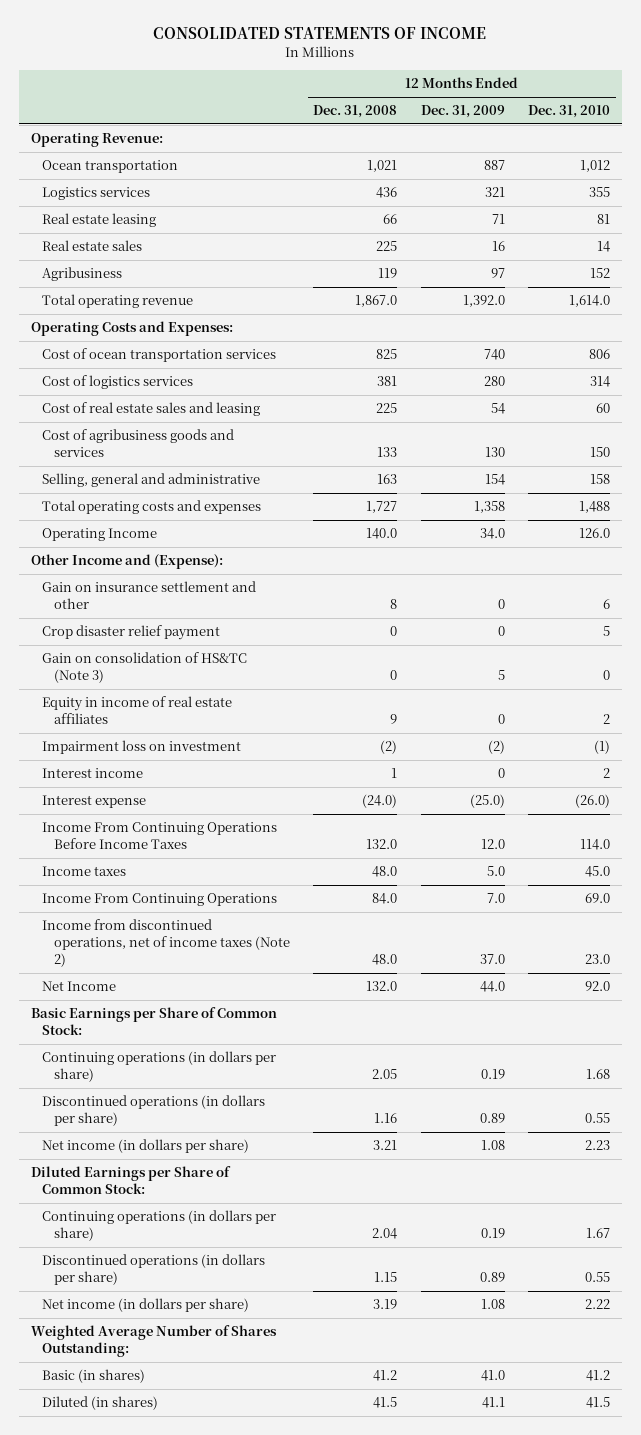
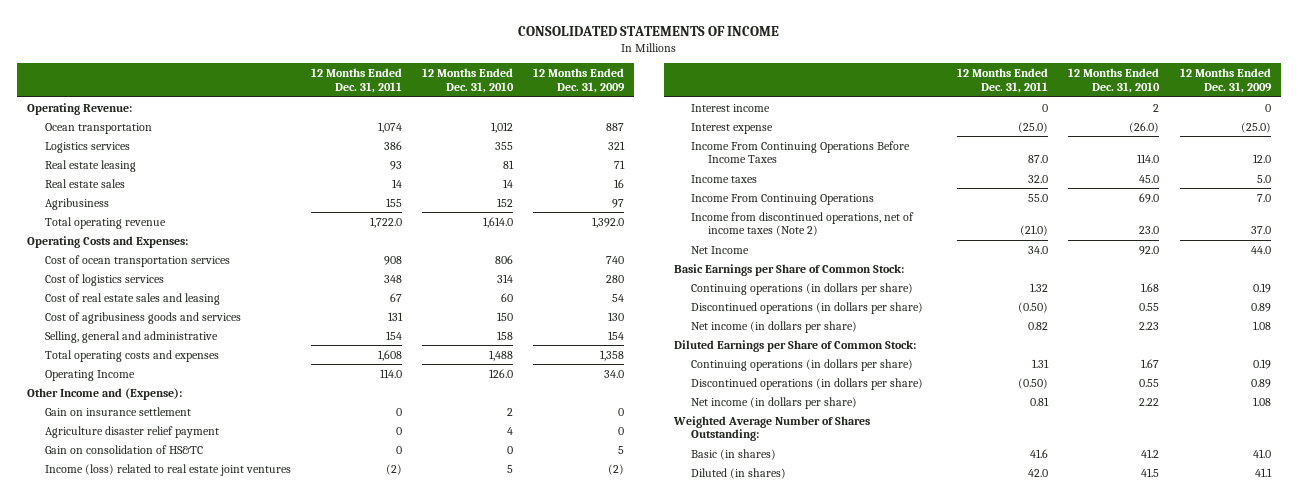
- | 12 Months Ended Dec. 31, 2008 | 12 Months Ended Dec. 31, 2009 | 12 Months Ended Dec. 31, 2010
+ | 12 Months Ended Dec. 31, 2011 | 12 Months Ended Dec. 31, 2010 | 12 Months Ended Dec. 31, 2009
- Gain on insurance settlement and other | 8 | 0 | 6
- Crop disaster relief payment | 0 | 0 | 5
- Gain on consolidation of HS&TC (Note 3) | 0 | 5 | 0
- Equity in income of real estate affiliates | 9 | 0 | 2
- Impairment loss on investment | (2) | (2) | (1)
+ Gain on insurance settlement | 0 | 2 | 0
+ Agriculture disaster relief payment | 0 | 4 | 0
+ Gain on consolidation of HS&TC | 0 | 0 | 5
+ Income (loss) related to real estate joint ventures | (2) | 5 | (2)

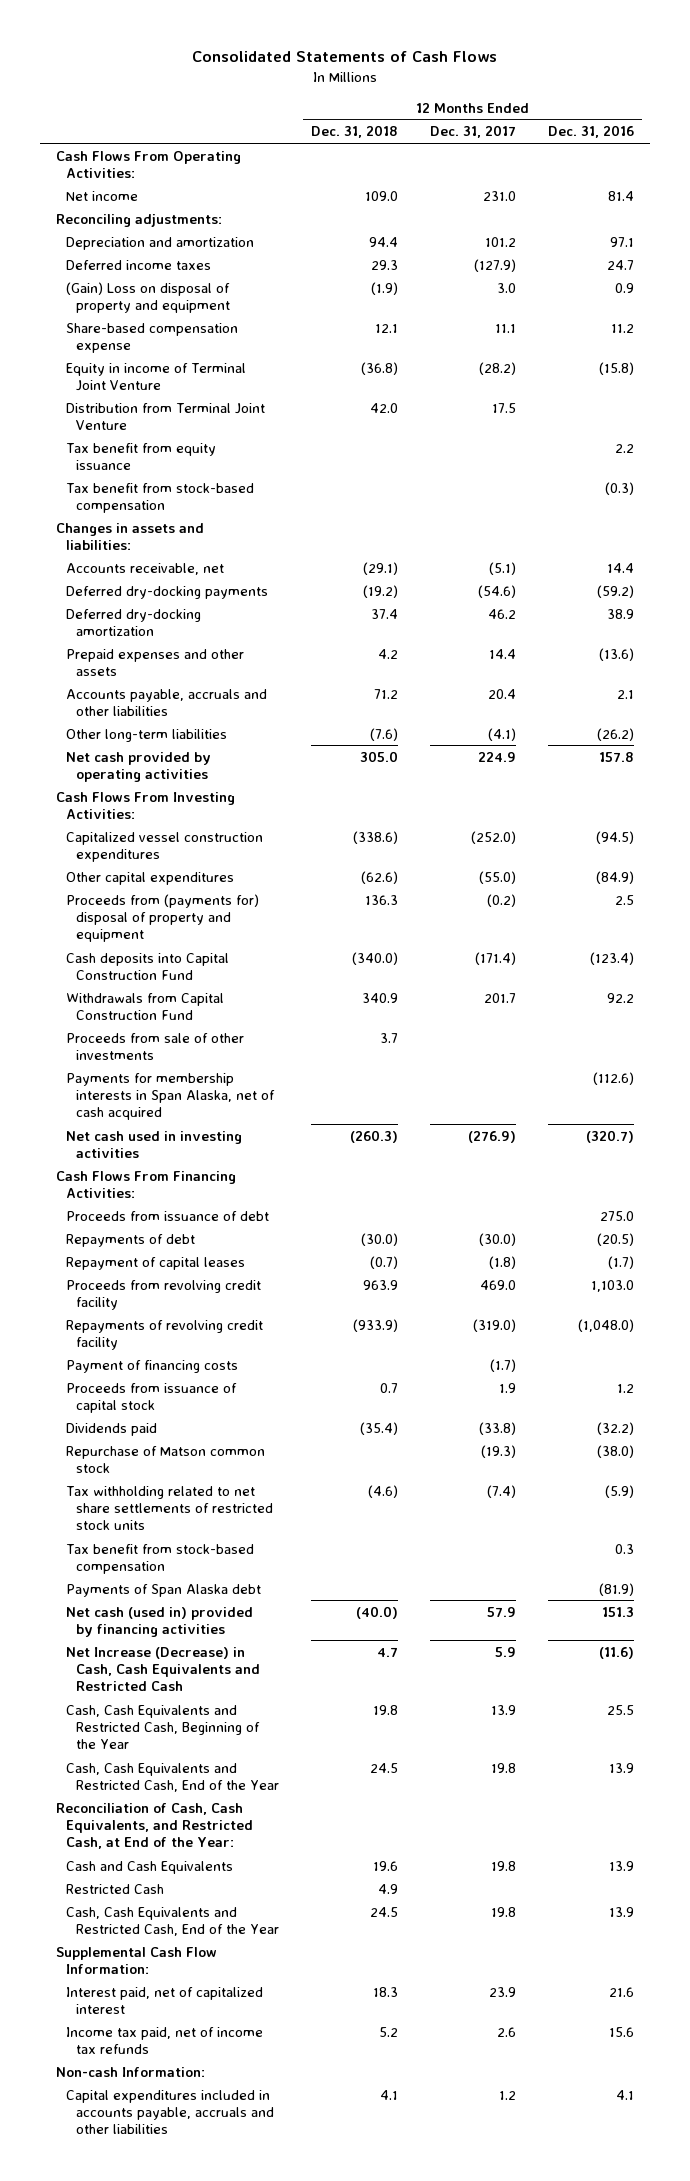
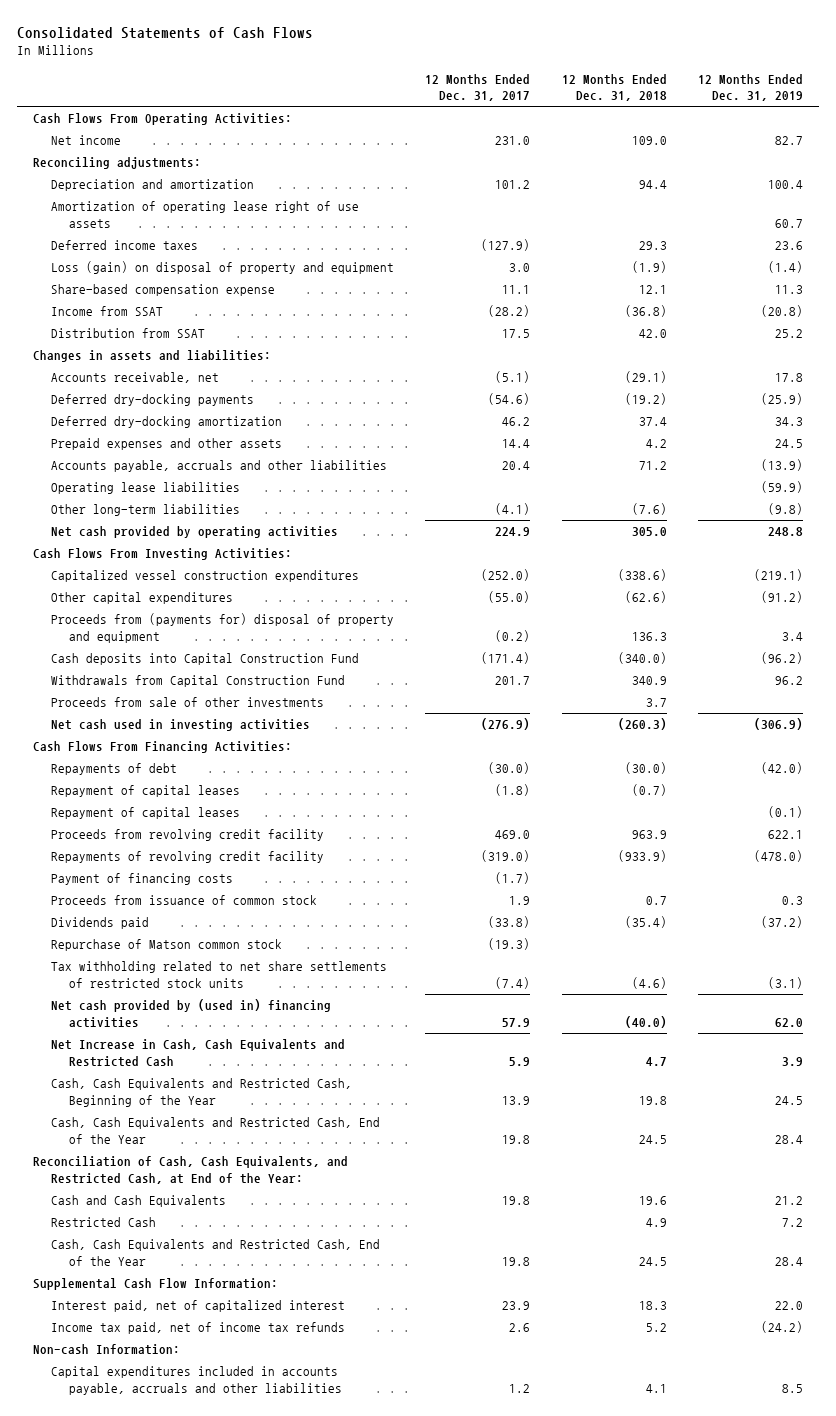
- | 12 Months Ended Dec. 31, 2018 | 12 Months Ended Dec. 31, 2017 | 12 Months Ended Dec. 31, 2016
+ | 12 Months Ended Dec. 31, 2017 | 12 Months Ended Dec. 31, 2018 | 12 Months Ended Dec. 31, 2019
+ Amortization of operating lease right of use assets | | | 60.7
- (Gain) Loss on disposal of property and equipment | (1.9) | 3.0 | 0.9
+ Loss (gain) on disposal of property and equipment | 3.0 | (1.9) | (1.4)
- Equity in income of Terminal Joint Venture | (36.8) | (28.2) | (15.8)
- Distribution from Terminal Joint Venture | 42.0 | 17.5 |
- Tax benefit from equity issuance | | | 2.2
- Tax benefit from stock-based compensation | | | (0.3)
+ Income from SSAT | (28.2) | (36.8) | (20.8)
+ Distribution from SSAT | 17.5 | 42.0 | 25.2
+ Operating lease liabilities | | | (59.9)
- Payments for membership interests in Span Alaska, net of cash acquired | | | (112.6)
- Proceeds from issuance of debt | | | 275.0
+ Repayment of capital leases | | | (0.1)
- Proceeds from issuance of capital stock | 0.7 | 1.9 | 1.2
+ Proceeds from issuance of common stock | 1.9 | 0.7 | 0.3
- Tax benefit from stock-based compensation | | | 0.3
- Payments of Span Alaska debt | | | (81.9)
- Net cash (used in) provided by financing activities | (40.0) | 57.9 | 151.3
- Net Increase (Decrease) in Cash, Cash Equivalents and Restricted Cash | 4.7 | 5.9 | (11.6)
+ Net cash provided by (used in) financing activities | 57.9 | (40.0) | 62.0
+ Net Increase in Cash, Cash Equivalents and Restricted Cash | 5.9 | 4.7 | 3.9

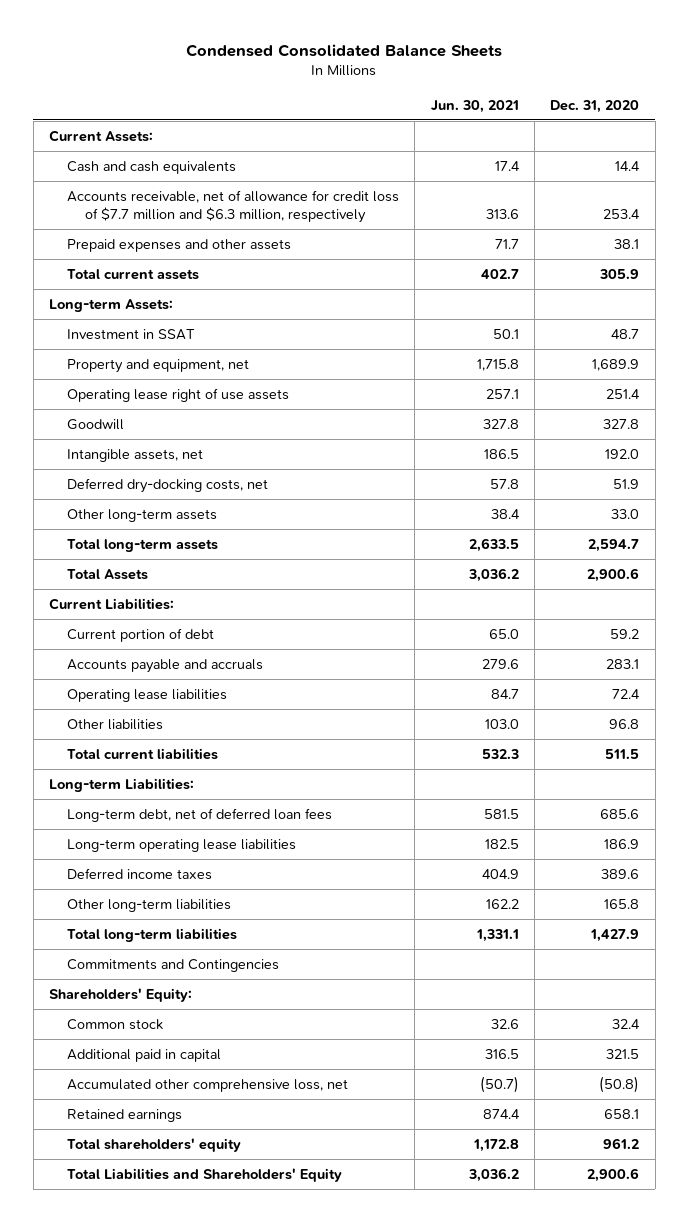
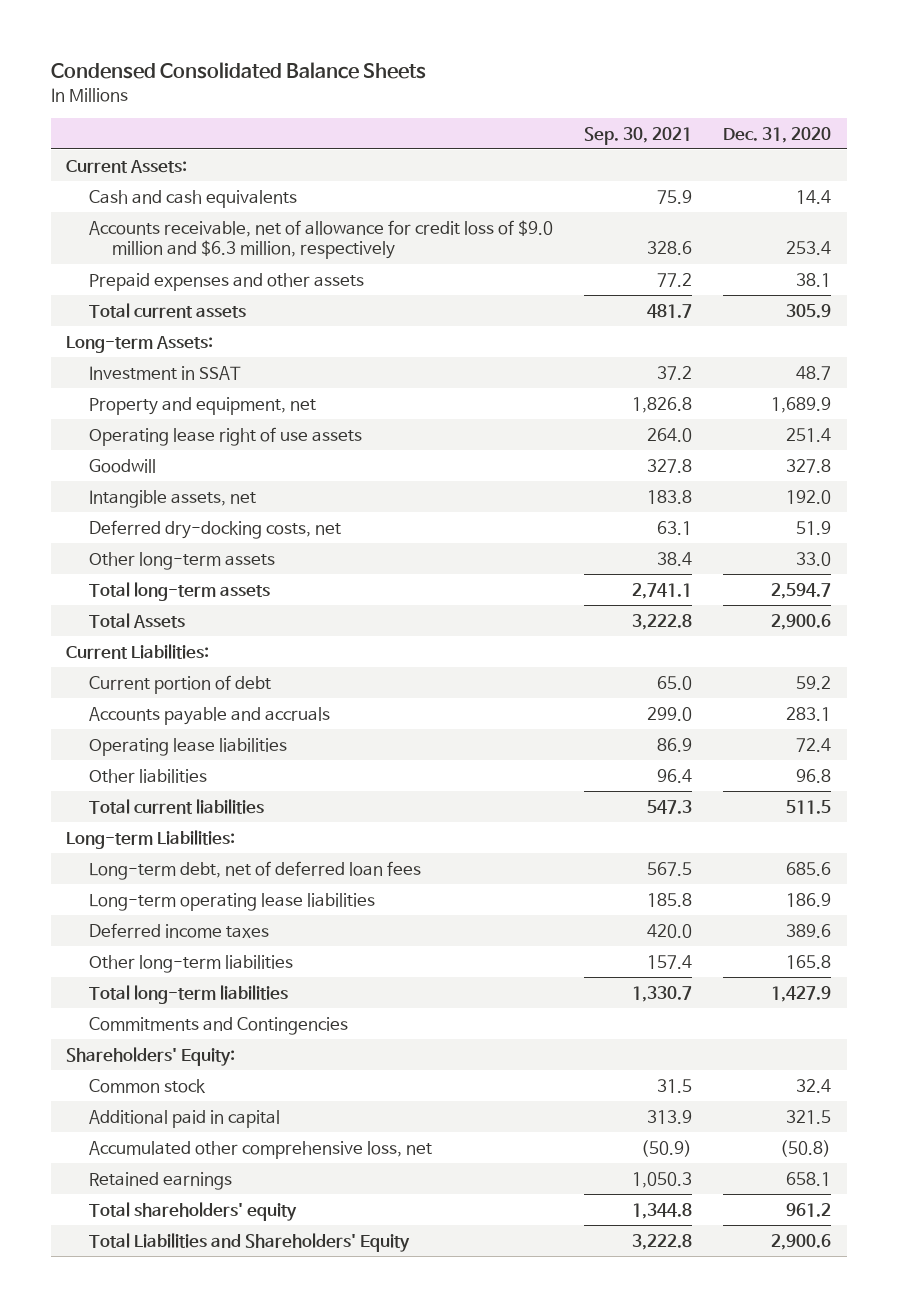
- | Jun. 30, 2021 | Dec. 31, 2020
+ | Sep. 30, 2021 | Dec. 31, 2020
- Accounts receivable, net of allowance for credit loss of $7.7 million and $6.3 million, respectively | 313.6 | 253.4
+ Accounts receivable, net of allowance for credit loss of $9.0 million and $6.3 million, respectively | 328.6 | 253.4

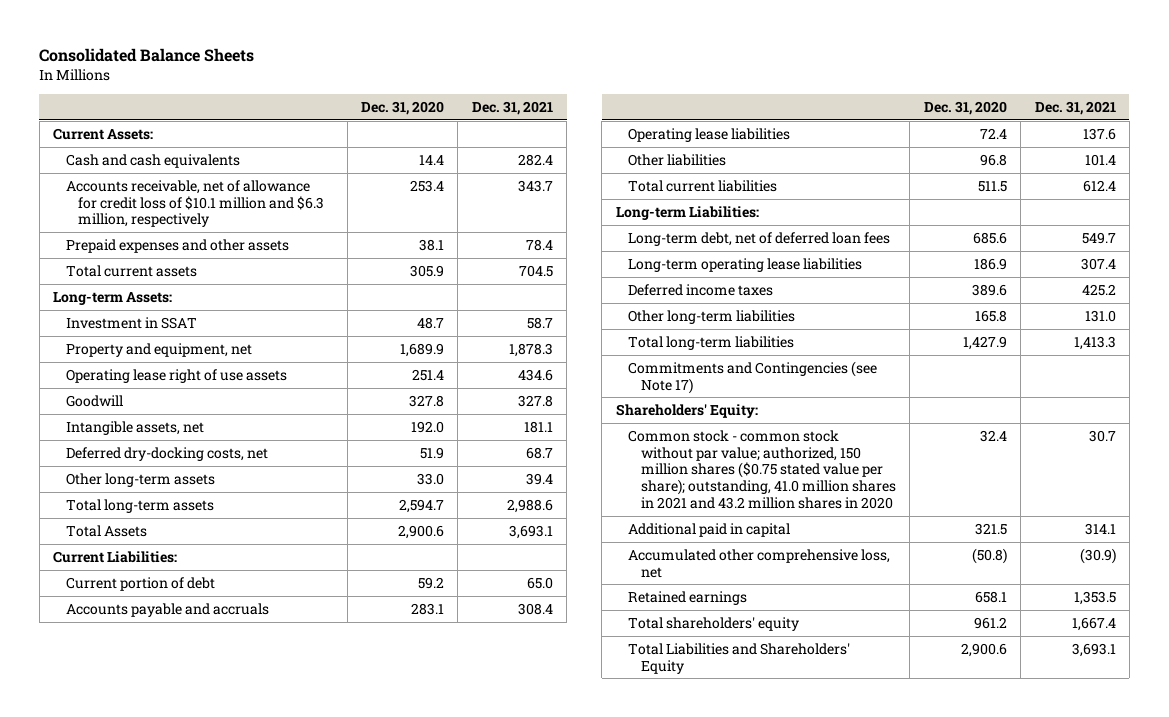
- Condensed Consolidated Balance Sheets
+ Consolidated Balance Sheets
- | Sep. 30, 2021 | Dec. 31, 2020
+ | Dec. 31, 2020 | Dec. 31, 2021
- Accounts receivable, net of allowance for credit loss of $9.0 million and $6.3 million, respectively | 328.6 | 253.4
+ Accounts receivable, net of allowance for credit loss of $10.1 million and $6.3 million, respectively | 253.4 | 343.7
- Commitments and Contingencies
+ Commitments and Contingencies (see Note 17)
- Common stock | 31.5 | 32.4
+ Common stock - common stock without par value; authorized, 150 million shares ($0.75 stated value per share); outstanding, 41.0 million shares in 2021 and 43.2 million shares in 2020 | 32.4 | 30.7

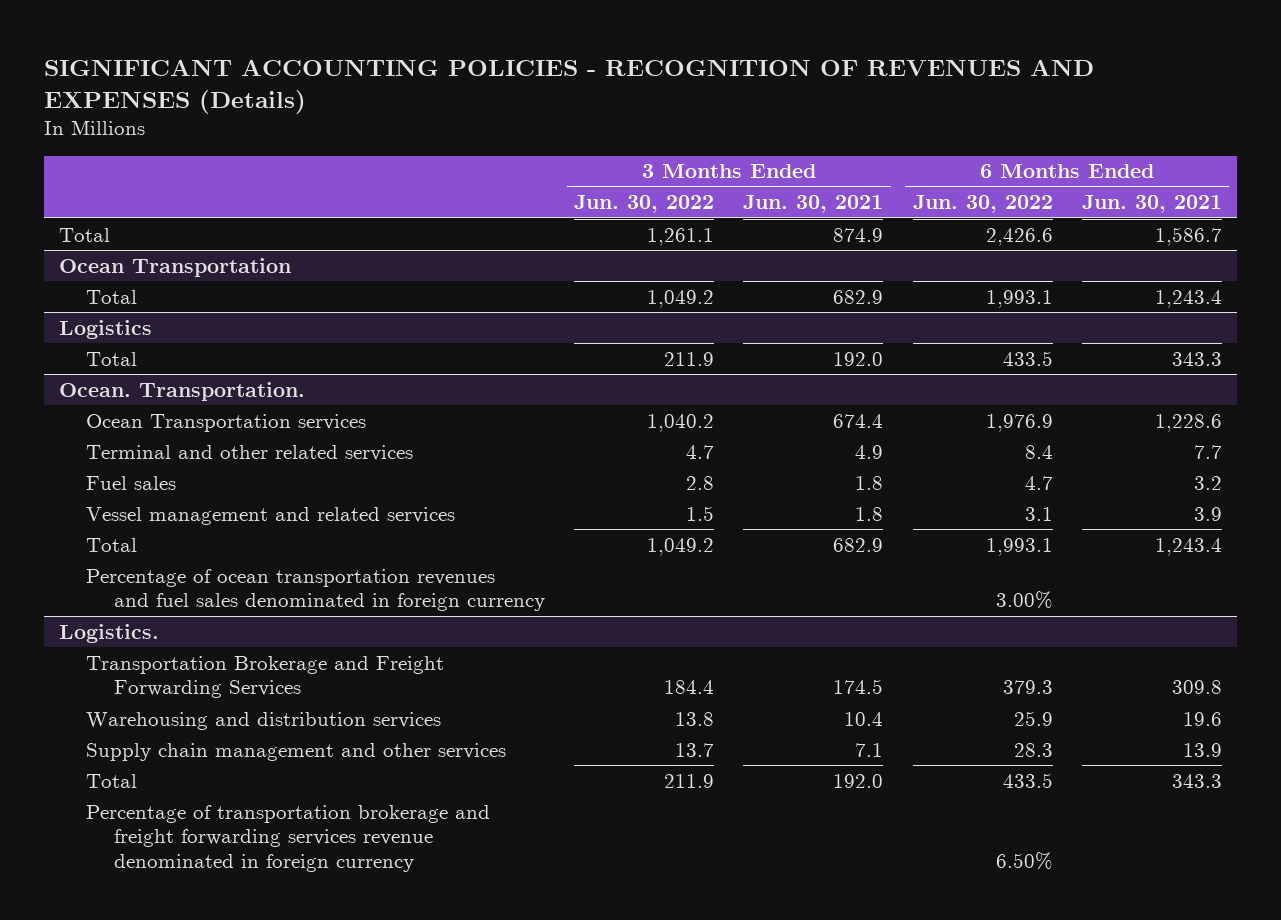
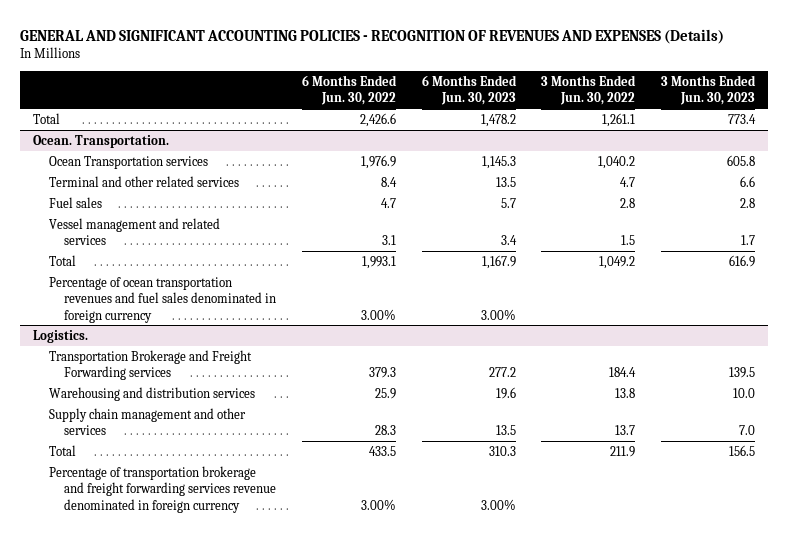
- SIGNIFICANT ACCOUNTING POLICIES - RECOGNITION OF REVENUES AND EXPENSES (Details)
+ GENERAL AND SIGNIFICANT ACCOUNTING POLICIES - RECOGNITION OF REVENUES AND EXPENSES (Details)
- | 3 Months Ended Jun. 30, 2022 | 3 Months Ended Jun. 30, 2021 | 6 Months Ended Jun. 30, 2022 | 6 Months Ended Jun. 30, 2021
+ | 6 Months Ended Jun. 30, 2022 | 6 Months Ended Jun. 30, 2023 | 3 Months Ended Jun. 30, 2022 | 3 Months Ended Jun. 30, 2023
- Ocean Transportation
- Total | 1,049.2 | 682.9 | 1,993.1 | 1,243.4
- Logistics
- Total | 211.9 | 192.0 | 433.5 | 343.3
@ Logistics.
- Transportation Brokerage and Freight Forwarding Services | 184.4 | 174.5 | 379.3 | 309.8
+ Transportation Brokerage and Freight Forwarding services | 379.3 | 277.2 | 184.4 | 139.5
- Percentage of transportation brokerage and freight forwarding services revenue denominated in foreign currency | | | 6.50% |
+ Percentage of transportation brokerage and freight forwarding services revenue denominated in foreign currency | 3.00% | 3.00% | |

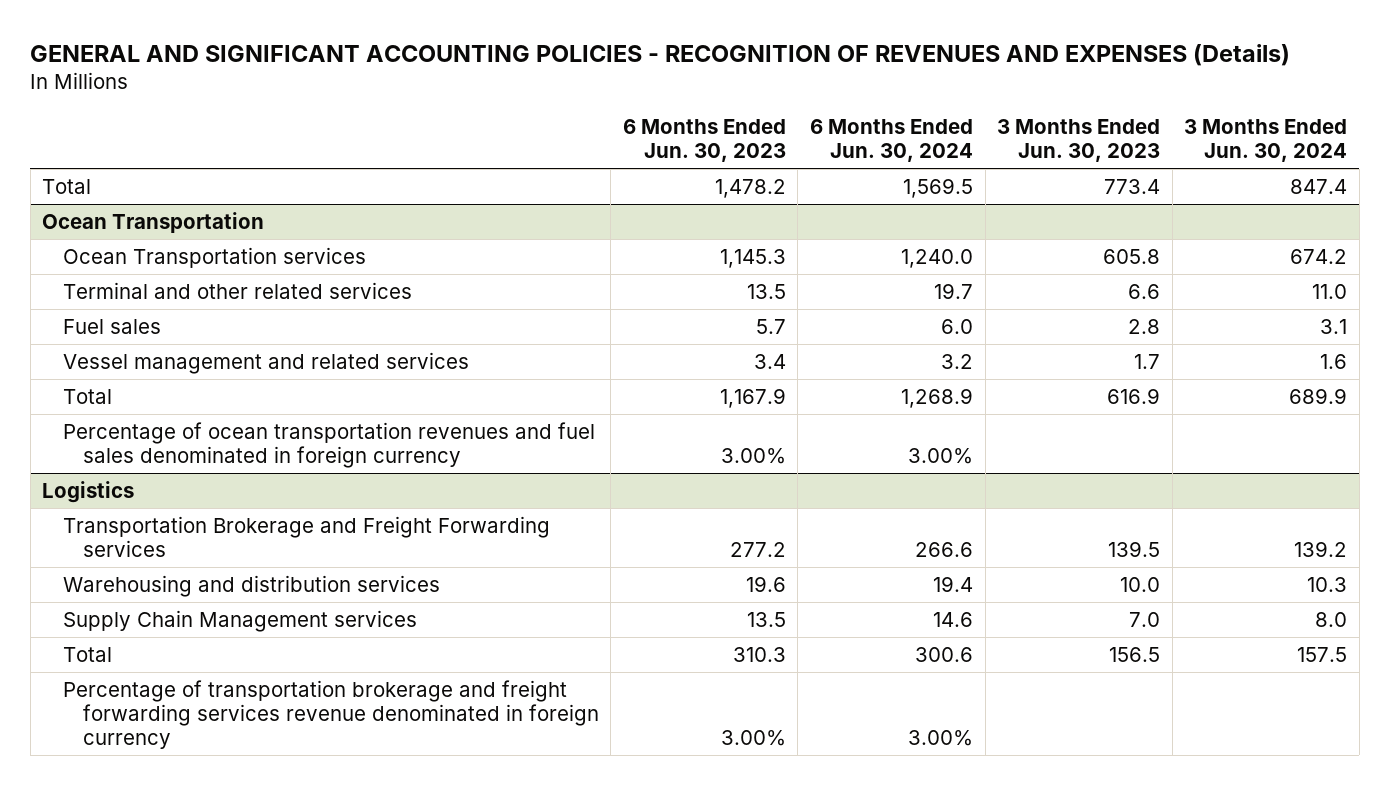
- | 6 Months Ended Jun. 30, 2022 | 6 Months Ended Jun. 30, 2023 | 3 Months Ended Jun. 30, 2022 | 3 Months Ended Jun. 30, 2023
+ | 6 Months Ended Jun. 30, 2023 | 6 Months Ended Jun. 30, 2024 | 3 Months Ended Jun. 30, 2023 | 3 Months Ended Jun. 30, 2024
- Ocean. Transportation.
+ Ocean Transportation
- Logistics.
+ Logistics
- Supply chain management and other services | 28.3 | 13.5 | 13.7 | 7.0
+ Supply Chain Management services | 13.5 | 14.6 | 7.0 | 8.0

